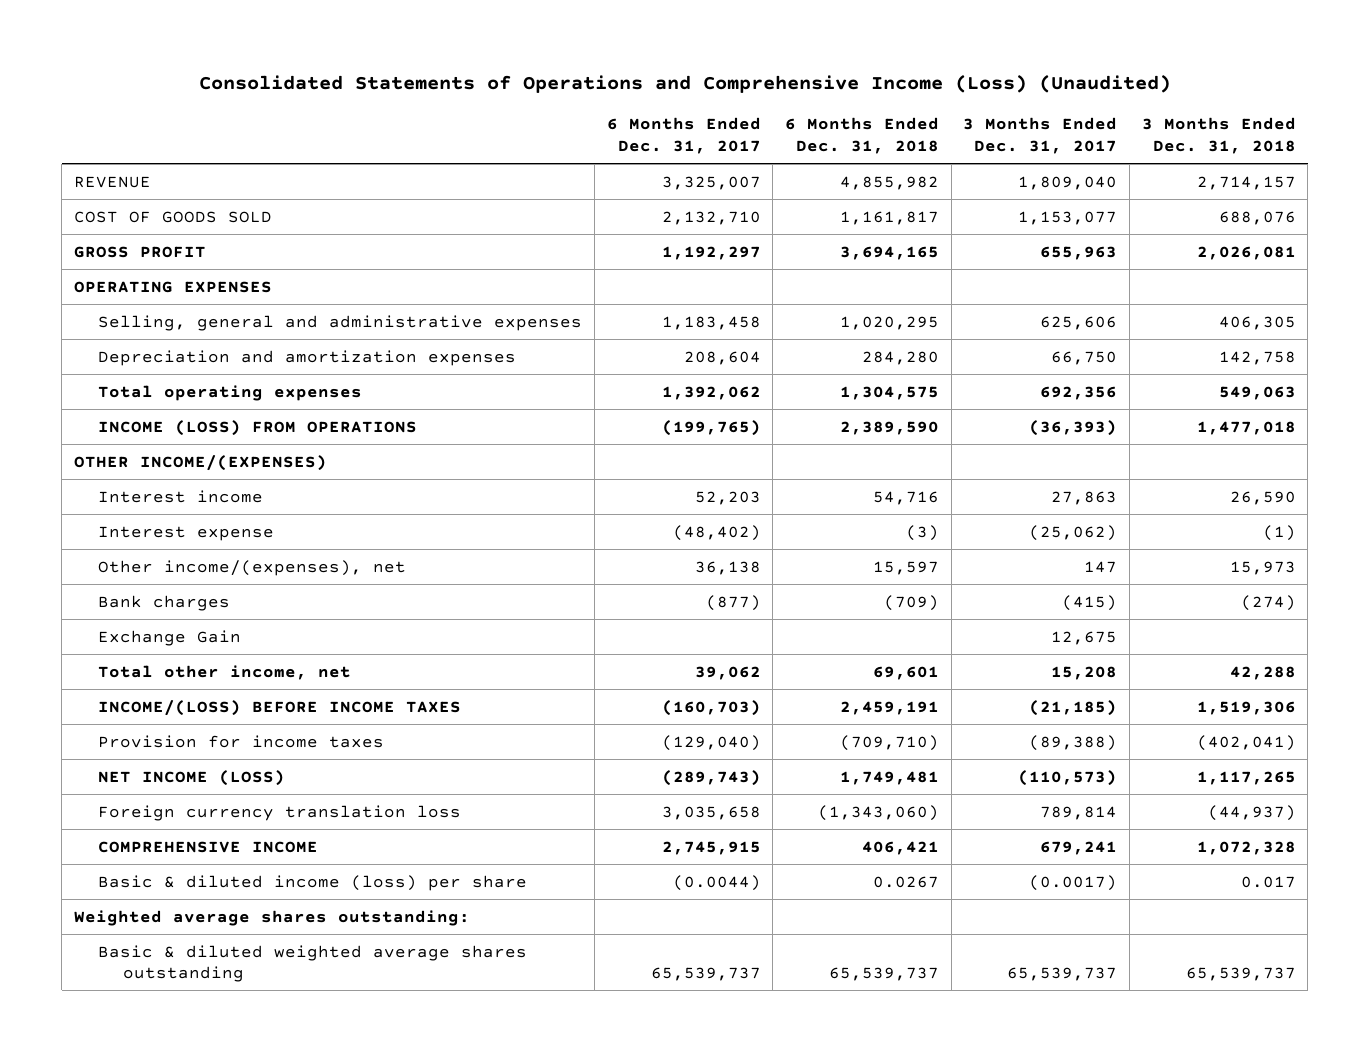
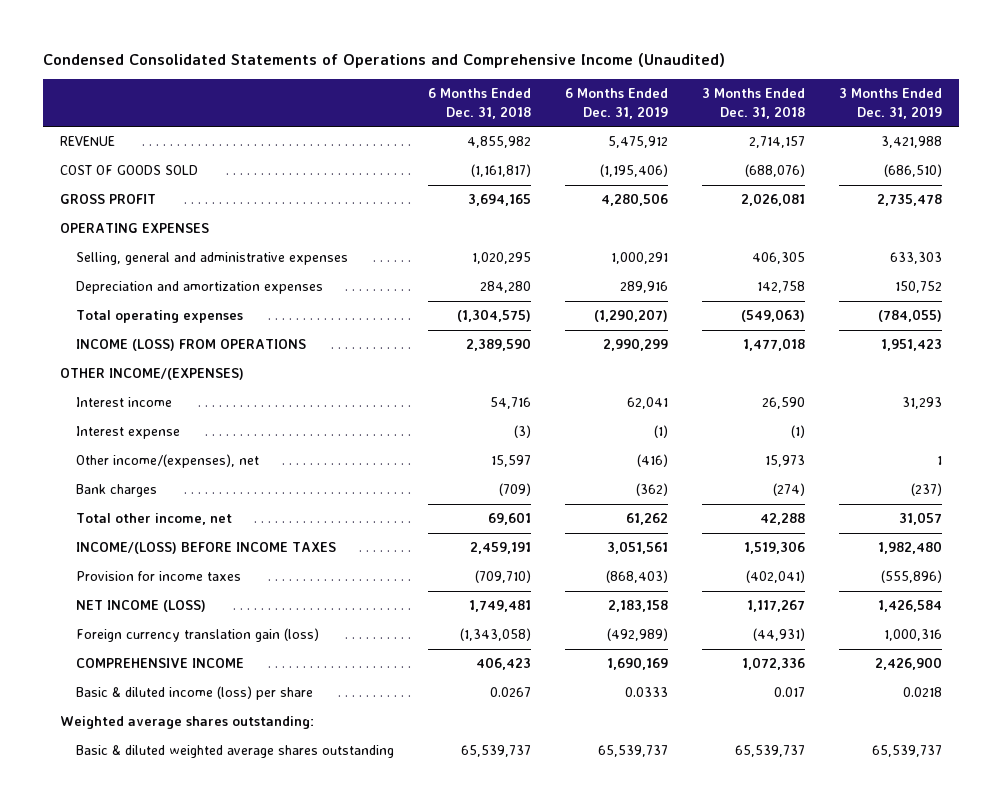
- Consolidated Statements of Operations and Comprehensive Income (Loss) (Unaudited)
+ Condensed Consolidated Statements of Operations and Comprehensive Income (Unaudited)
- | 6 Months Ended Dec. 31, 2017 | 6 Months Ended Dec. 31, 2018 | 3 Months Ended Dec. 31, 2017 | 3 Months Ended Dec. 31, 2018
+ | 6 Months Ended Dec. 31, 2018 | 6 Months Ended Dec. 31, 2019 | 3 Months Ended Dec. 31, 2018 | 3 Months Ended Dec. 31, 2019
- COST OF GOODS SOLD | 2,132,710 | 1,161,817 | 1,153,077 | 688,076
+ COST OF GOODS SOLD | (1,161,817) | (1,195,406) | (688,076) | (686,510)
- Total operating expenses | 1,392,062 | 1,304,575 | 692,356 | 549,063
+ Total operating expenses | (1,304,575) | (1,290,207) | (549,063) | (784,055)
- Exchange Gain | | | 12,675 |
- NET INCOME (LOSS) | (289,743) | 1,749,481 | (110,573) | 1,117,265
- Foreign currency translation loss | 3,035,658 | (1,343,060) | 789,814 | (44,937)
- COMPREHENSIVE INCOME | 2,745,915 | 406,421 | 679,241 | 1,072,328
+ NET INCOME (LOSS) | 1,749,481 | 2,183,158 | 1,117,267 | 1,426,584
+ Foreign currency translation gain (loss) | (1,343,058) | (492,989) | (44,931) | 1,000,316
+ COMPREHENSIVE INCOME | 406,423 | 1,690,169 | 1,072,336 | 2,426,900

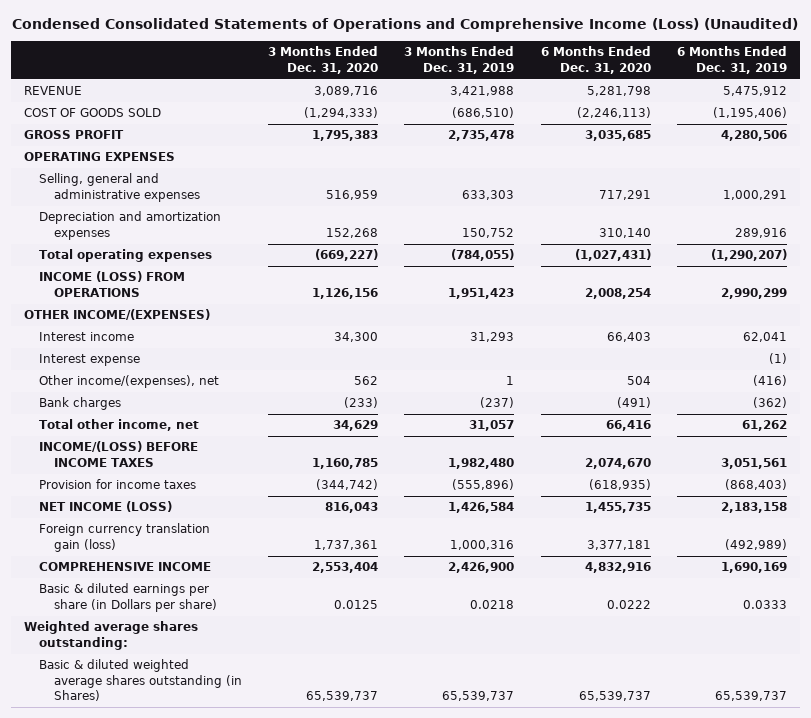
- Condensed Consolidated Statements of Operations and Comprehensive Income (Unaudited)
+ Condensed Consolidated Statements of Operations and Comprehensive Income (Loss) (Unaudited)
- | 6 Months Ended Dec. 31, 2018 | 6 Months Ended Dec. 31, 2019 | 3 Months Ended Dec. 31, 2018 | 3 Months Ended Dec. 31, 2019
+ | 3 Months Ended Dec. 31, 2020 | 3 Months Ended Dec. 31, 2019 | 6 Months Ended Dec. 31, 2020 | 6 Months Ended Dec. 31, 2019
- Basic & diluted income (loss) per share | 0.0267 | 0.0333 | 0.017 | 0.0218
+ Basic & diluted earnings per share (in Dollars per share) | 0.0125 | 0.0218 | 0.0222 | 0.0333
- Basic & diluted weighted average shares outstanding | 65,539,737 | 65,539,737 | 65,539,737 | 65,539,737
+ Basic & diluted weighted average shares outstanding (in Shares) | 65,539,737 | 65,539,737 | 65,539,737 | 65,539,737

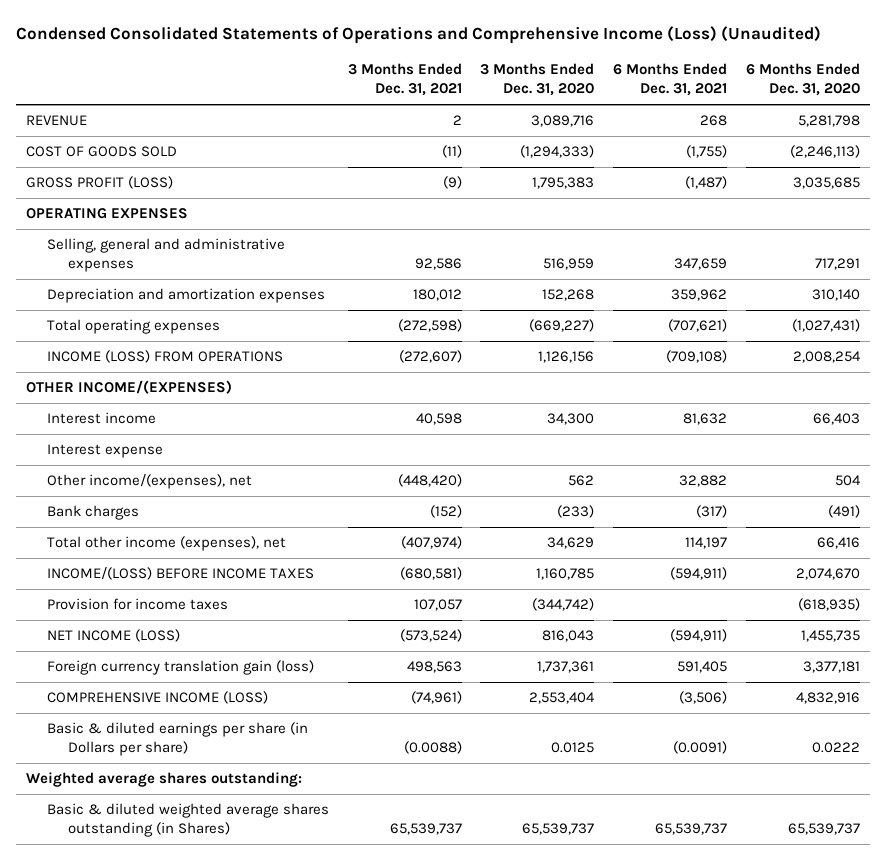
- | 3 Months Ended Dec. 31, 2020 | 3 Months Ended Dec. 31, 2019 | 6 Months Ended Dec. 31, 2020 | 6 Months Ended Dec. 31, 2019
+ | 3 Months Ended Dec. 31, 2021 | 3 Months Ended Dec. 31, 2020 | 6 Months Ended Dec. 31, 2021 | 6 Months Ended Dec. 31, 2020
- GROSS PROFIT | 1,795,383 | 2,735,478 | 3,035,685 | 4,280,506
+ GROSS PROFIT (LOSS) | (9) | 1,795,383 | (1,487) | 3,035,685
- Total other income, net | 34,629 | 31,057 | 66,416 | 61,262
+ Total other income (expenses), net | (407,974) | 34,629 | 114,197 | 66,416
- COMPREHENSIVE INCOME | 2,553,404 | 2,426,900 | 4,832,916 | 1,690,169
+ COMPREHENSIVE INCOME (LOSS) | (74,961) | 2,553,404 | (3,506) | 4,832,916

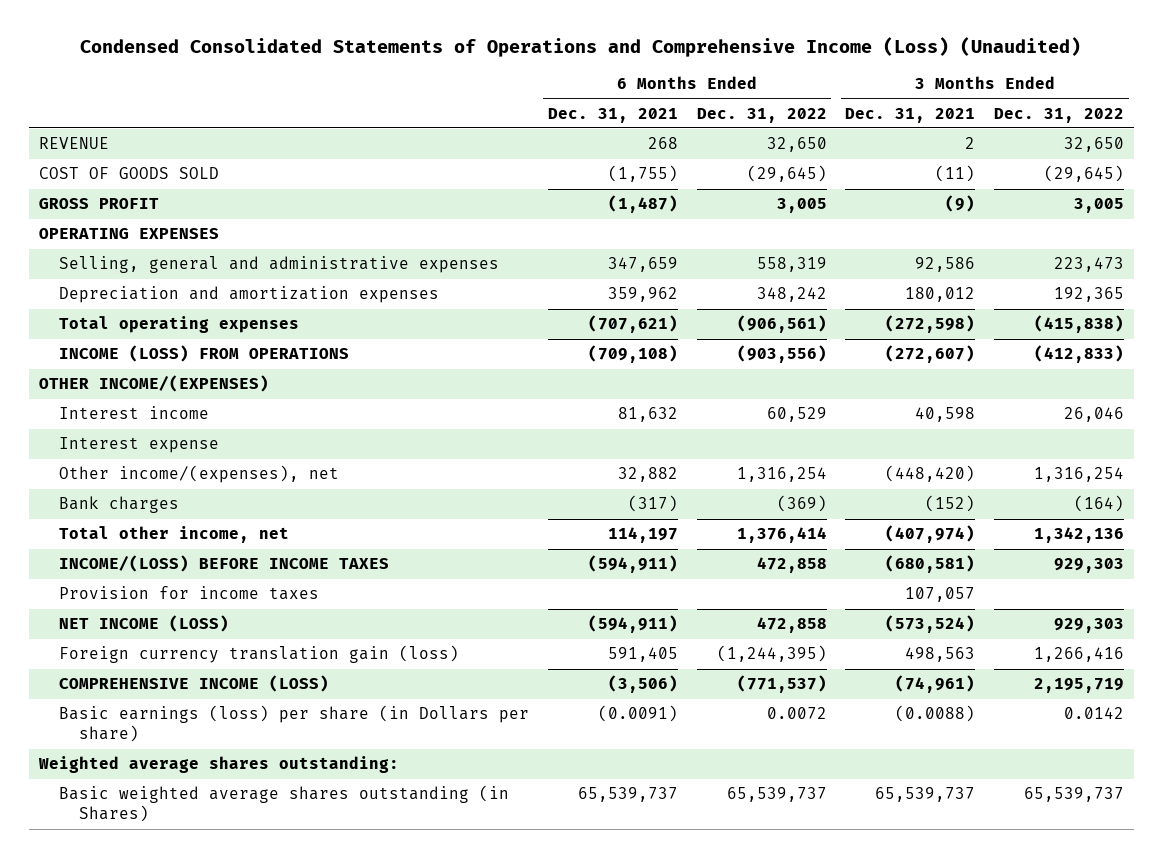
- | 3 Months Ended Dec. 31, 2021 | 3 Months Ended Dec. 31, 2020 | 6 Months Ended Dec. 31, 2021 | 6 Months Ended Dec. 31, 2020
+ | 6 Months Ended Dec. 31, 2021 | 6 Months Ended Dec. 31, 2022 | 3 Months Ended Dec. 31, 2021 | 3 Months Ended Dec. 31, 2022
- GROSS PROFIT (LOSS) | (9) | 1,795,383 | (1,487) | 3,035,685
+ GROSS PROFIT | (1,487) | 3,005 | (9) | 3,005
- Total other income (expenses), net | (407,974) | 34,629 | 114,197 | 66,416
+ Total other income, net | 114,197 | 1,376,414 | (407,974) | 1,342,136
- Basic & diluted earnings per share (in Dollars per share) | (0.0088) | 0.0125 | (0.0091) | 0.0222
+ Basic earnings (loss) per share (in Dollars per share) | (0.0091) | 0.0072 | (0.0088) | 0.0142
- Basic & diluted weighted average shares outstanding (in Shares) | 65,539,737 | 65,539,737 | 65,539,737 | 65,539,737
+ Basic weighted average shares outstanding (in Shares) | 65,539,737 | 65,539,737 | 65,539,737 | 65,539,737

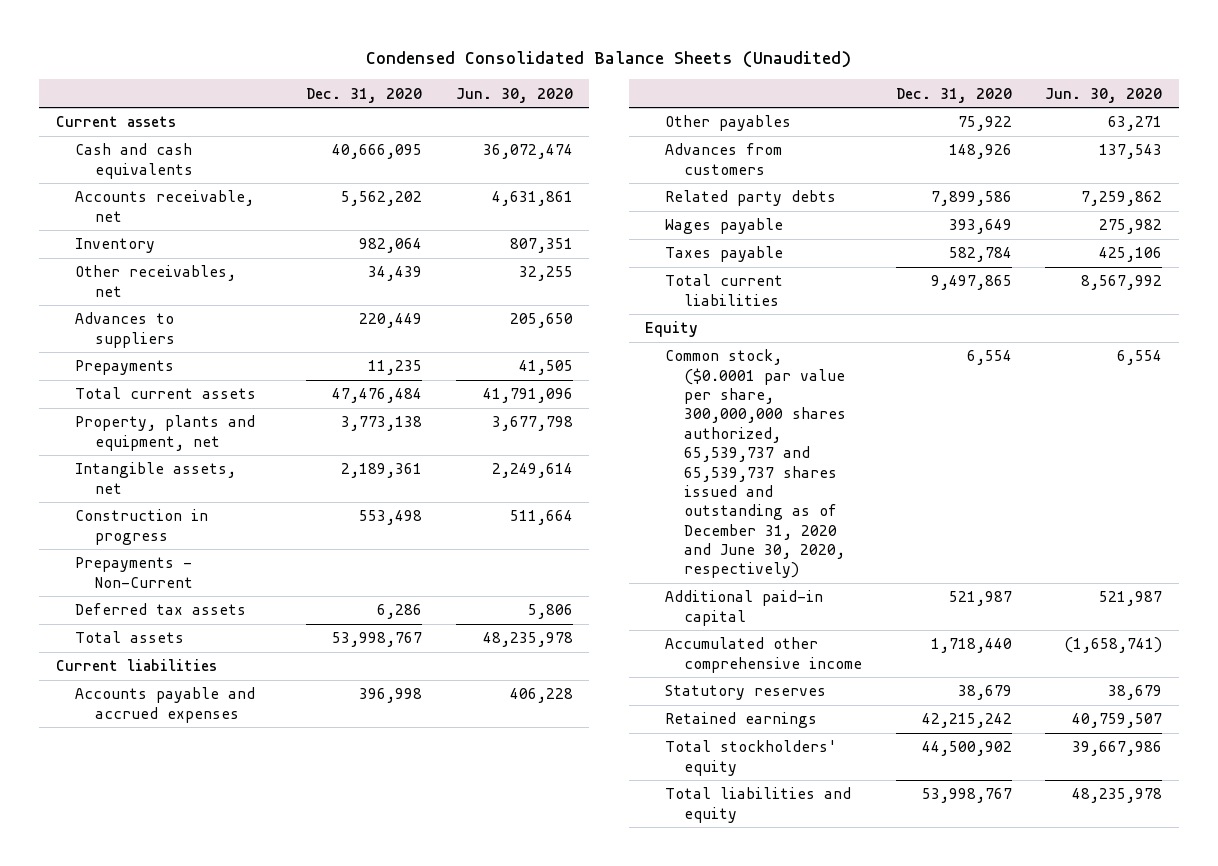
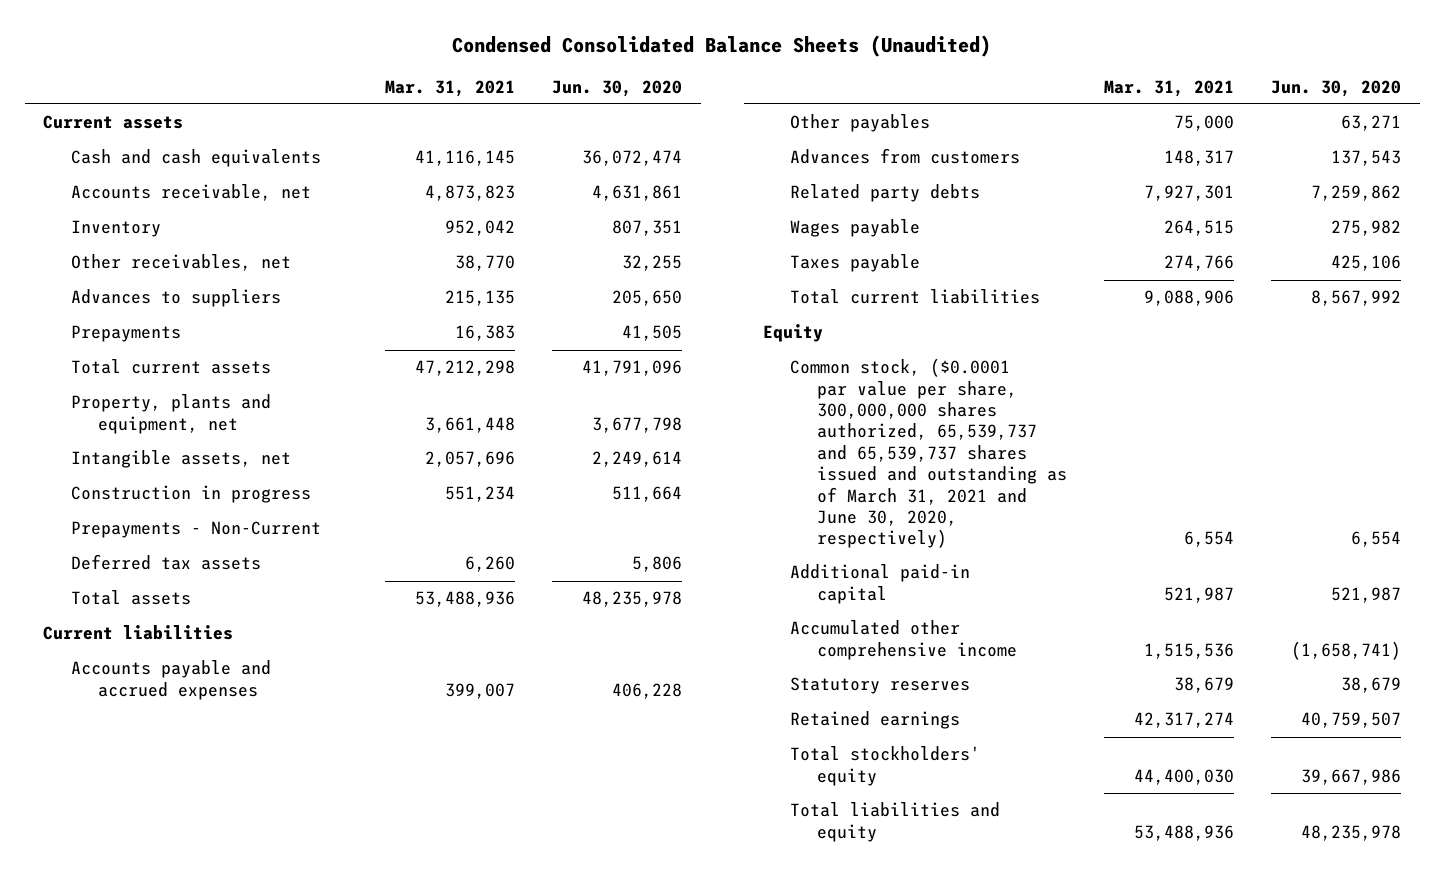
- | Dec. 31, 2020 | Jun. 30, 2020
+ | Mar. 31, 2021 | Jun. 30, 2020
- Common stock, ($0.0001 par value per share, 300,000,000 shares authorized, 65,539,737 and 65,539,737 shares issued and outstanding as of December 31, 2020 and June 30, 2020, respectively) | 6,554 | 6,554
+ Common stock, ($0.0001 par value per share, 300,000,000 shares authorized, 65,539,737 and 65,539,737 shares issued and outstanding as of March 31, 2021 and June 30, 2020, respectively) | 6,554 | 6,554

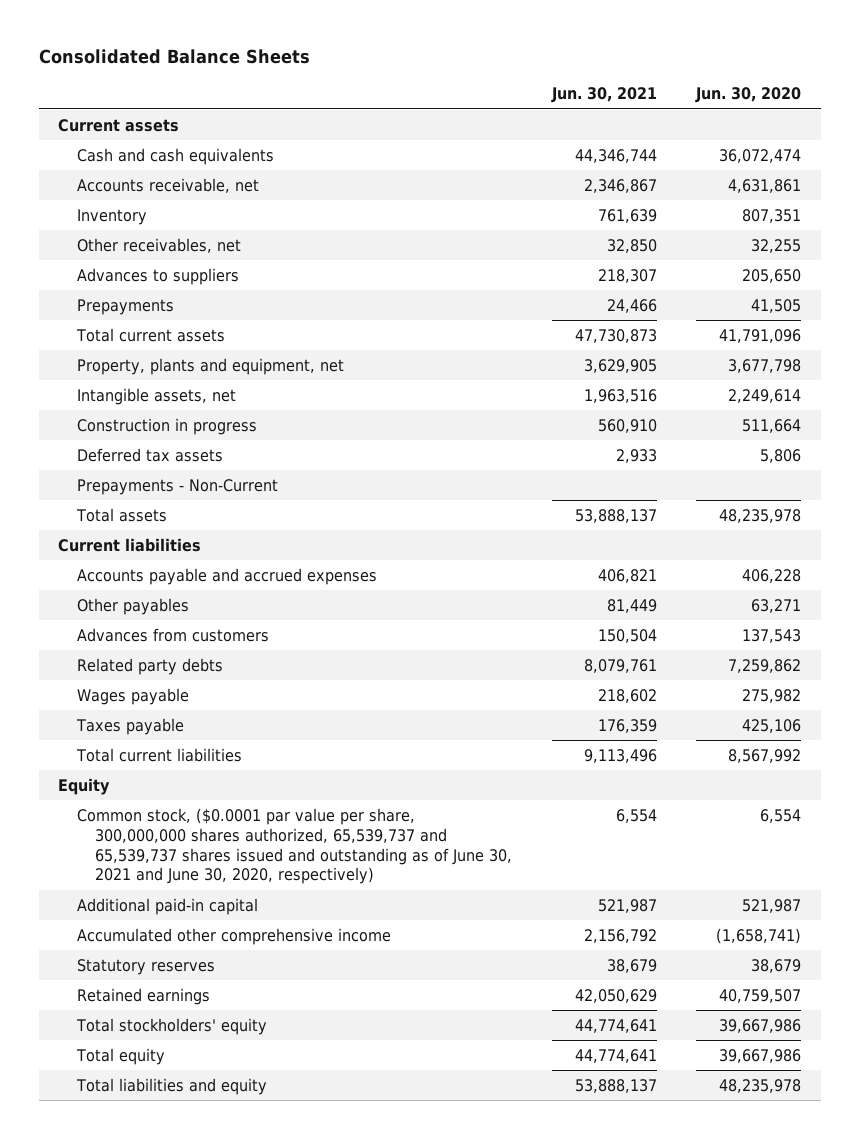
- Condensed Consolidated Balance Sheets (Unaudited)
+ Consolidated Balance Sheets
- | Mar. 31, 2021 | Jun. 30, 2020
+ | Jun. 30, 2021 | Jun. 30, 2020
moved down: Prepayments - Non-Current
- Common stock, ($0.0001 par value per share, 300,000,000 shares authorized, 65,539,737 and 65,539,737 shares issued and outstanding as of March 31, 2021 and June 30, 2020, respectively) | 6,554 | 6,554
+ Common stock, ($0.0001 par value per share, 300,000,000 shares authorized, 65,539,737 and 65,539,737 shares issued and outstanding as of June 30, 2021 and June 30, 2020, respectively) | 6,554 | 6,554
+ Total equity | 44,774,641 | 39,667,986

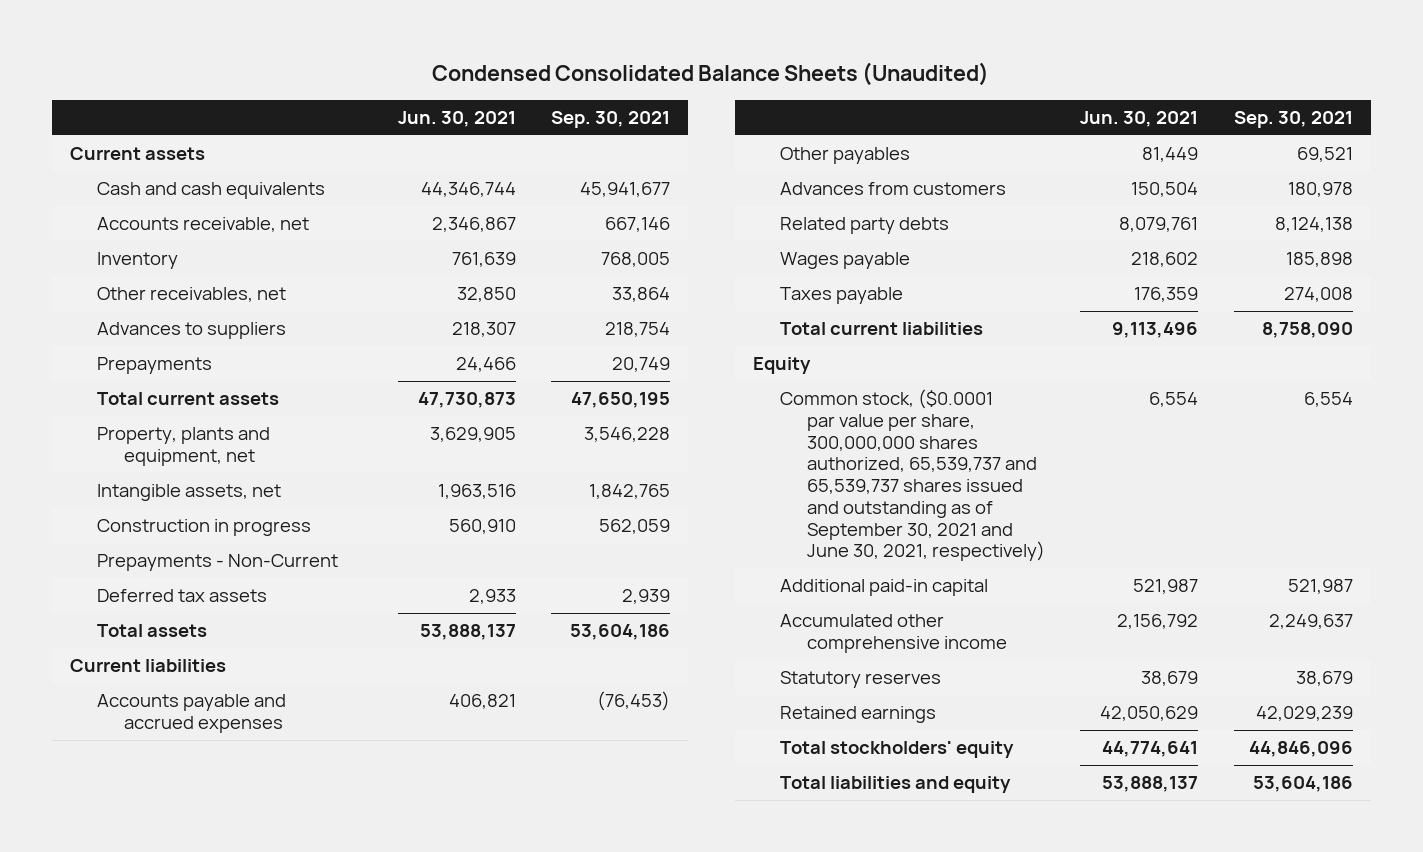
- Consolidated Balance Sheets
+ Condensed Consolidated Balance Sheets (Unaudited)
- | Jun. 30, 2021 | Jun. 30, 2020
+ | Jun. 30, 2021 | Sep. 30, 2021
moved down: Deferred tax assets | 2,933 | 2,939
- Common stock, ($0.0001 par value per share, 300,000,000 shares authorized, 65,539,737 and 65,539,737 shares issued and outstanding as of June 30, 2021 and June 30, 2020, respectively) | 6,554 | 6,554
+ Common stock, ($0.0001 par value per share, 300,000,000 shares authorized, 65,539,737 and 65,539,737 shares issued and outstanding as of September 30, 2021 and June 30, 2021, respectively) | 6,554 | 6,554
- Total equity | 44,774,641 | 39,667,986

